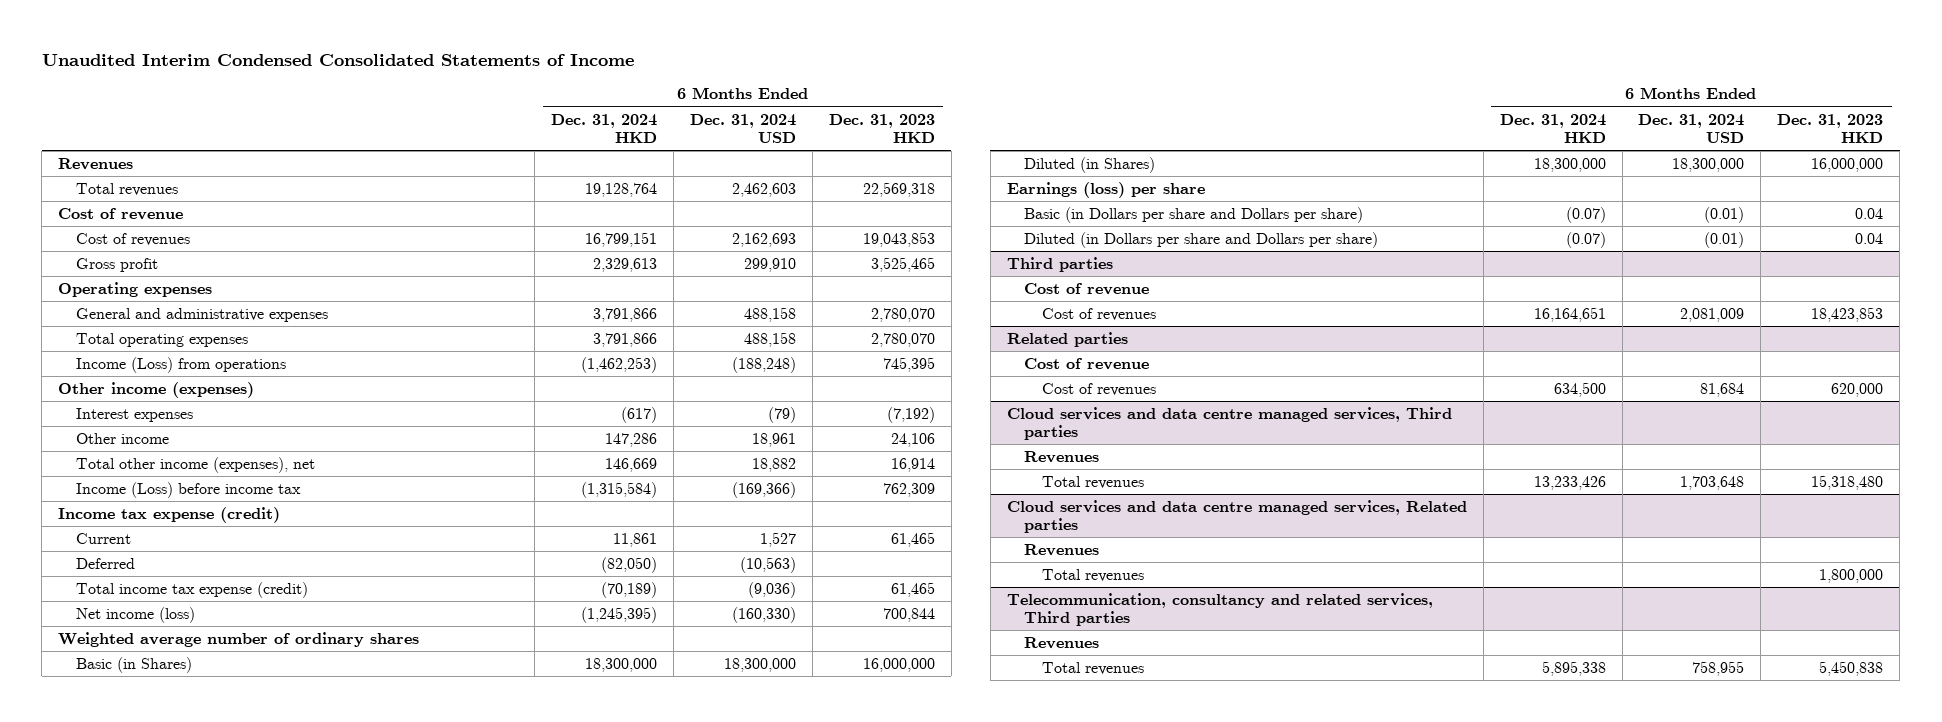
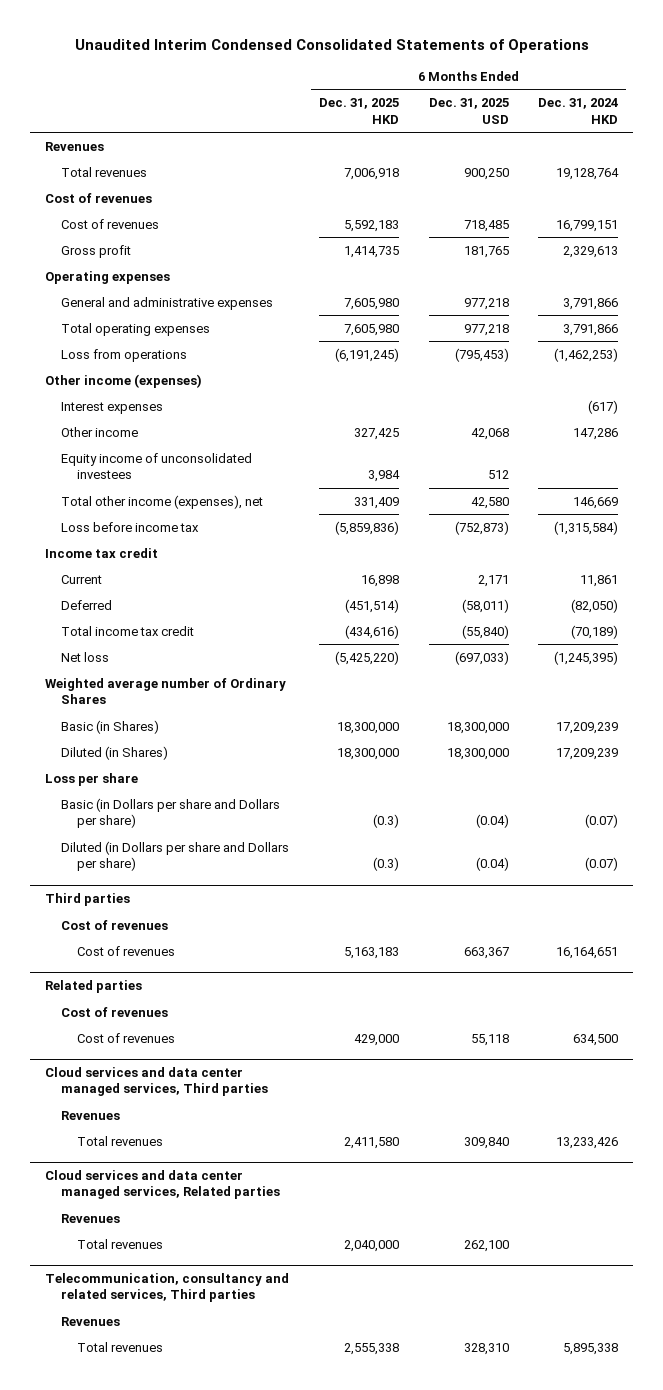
- Unaudited Interim Condensed Consolidated Statements of Income
+ Unaudited Interim Condensed Consolidated Statements of Operations
- | 6 Months Ended Dec. 31, 2024 HKD | 6 Months Ended Dec. 31, 2024 USD | 6 Months Ended Dec. 31, 2023 HKD
+ | 6 Months Ended Dec. 31, 2025 HKD | 6 Months Ended Dec. 31, 2025 USD | 6 Months Ended Dec. 31, 2024 HKD
- Cost of revenue
+ Cost of revenues
- Income (Loss) from operations | (1,462,253) | (188,248) | 745,395
+ Loss from operations | (6,191,245) | (795,453) | (1,462,253)
+ Equity income of unconsolidated investees | 3,984 | 512 |
- Income (Loss) before income tax | (1,315,584) | (169,366) | 762,309
- Income tax expense (credit)
+ Loss before income tax | (5,859,836) | (752,873) | (1,315,584)
+ Income tax credit
- Total income tax expense (credit) | (70,189) | (9,036) | 61,465
- Net income (loss) | (1,245,395) | (160,330) | 700,844
- Weighted average number of ordinary shares
- Basic (in Shares) | 18,300,000 | 18,300,000 | 16,000,000
- Diluted (in Shares) | 18,300,000 | 18,300,000 | 16,000,000
- Earnings (loss) per share
+ Total income tax credit | (434,616) | (55,840) | (70,189)
+ Net loss | (5,425,220) | (697,033) | (1,245,395)
+ Weighted average number of Ordinary Shares
+ Basic (in Shares) | 18,300,000 | 18,300,000 | 17,209,239
+ Diluted (in Shares) | 18,300,000 | 18,300,000 | 17,209,239
+ Loss per share
@ Third parties
- Cost of revenue
+ Cost of revenues
@ Related parties
- Cost of revenue
+ Cost of revenues
- Cloud services and data centre managed services, Third parties
+ Cloud services and data center managed services, Third parties
- Cloud services and data centre managed services, Related parties
+ Cloud services and data center managed services, Related parties

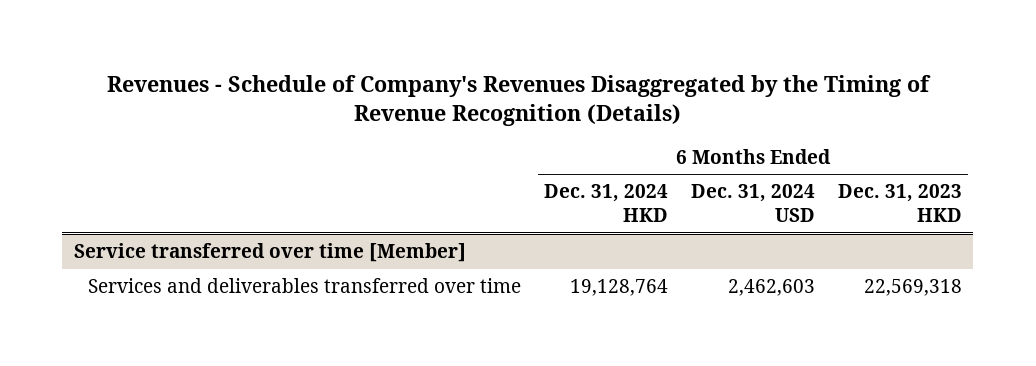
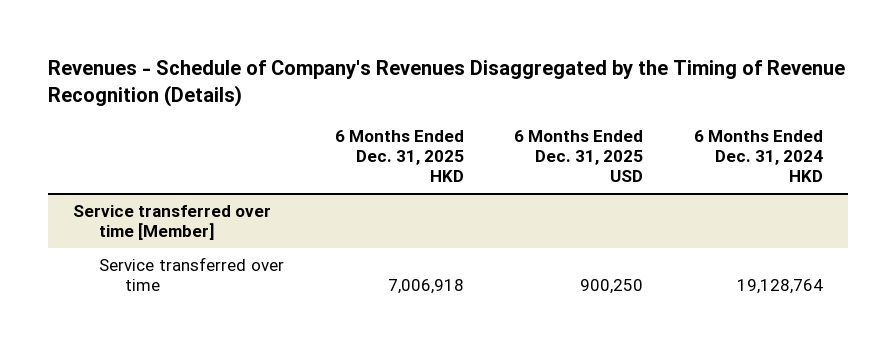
- | 6 Months Ended Dec. 31, 2024 HKD | 6 Months Ended Dec. 31, 2024 USD | 6 Months Ended Dec. 31, 2023 HKD
+ | 6 Months Ended Dec. 31, 2025 HKD | 6 Months Ended Dec. 31, 2025 USD | 6 Months Ended Dec. 31, 2024 HKD
@ Service transferred over time [Member]
- Services and deliverables transferred over time | 19,128,764 | 2,462,603 | 22,569,318
+ Service transferred over time | 7,006,918 | 900,250 | 19,128,764

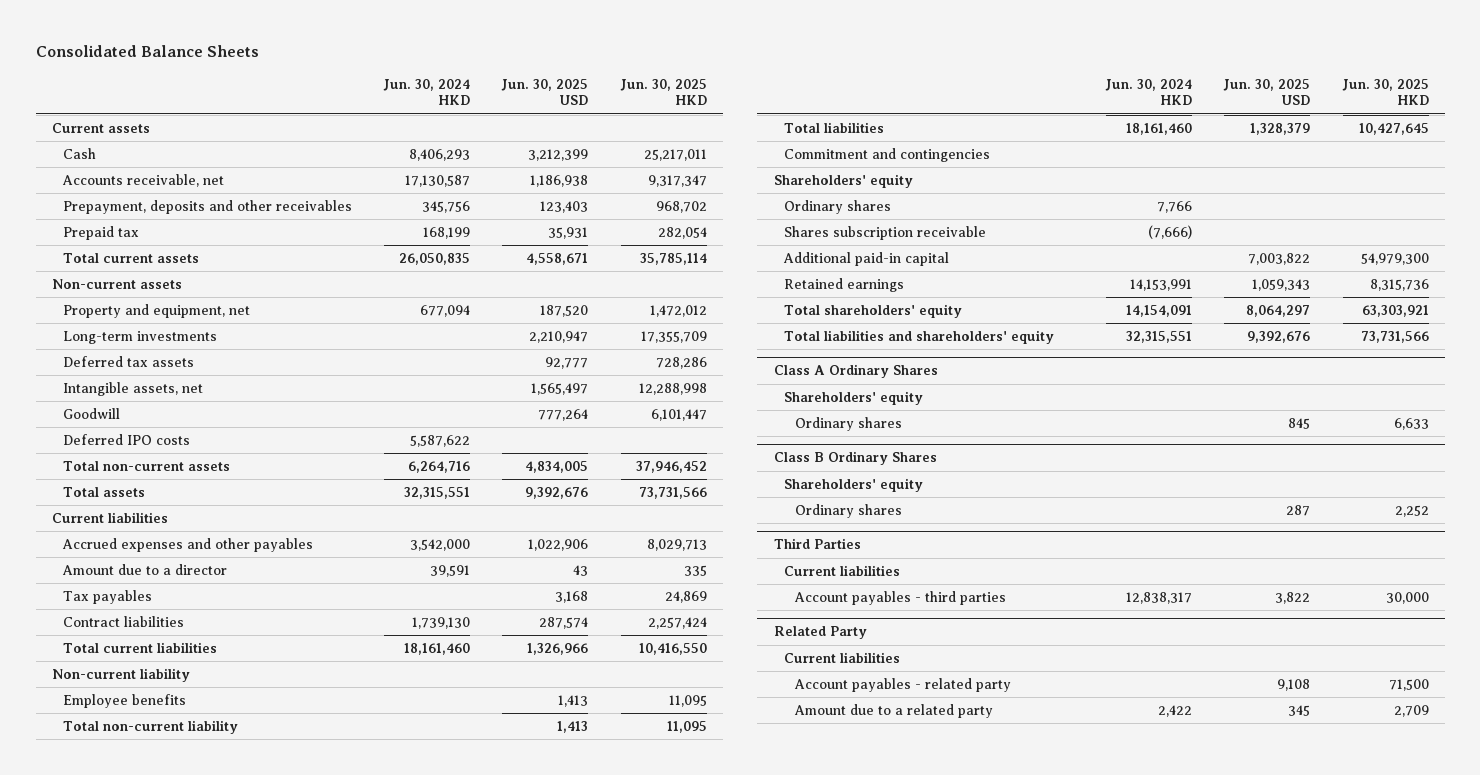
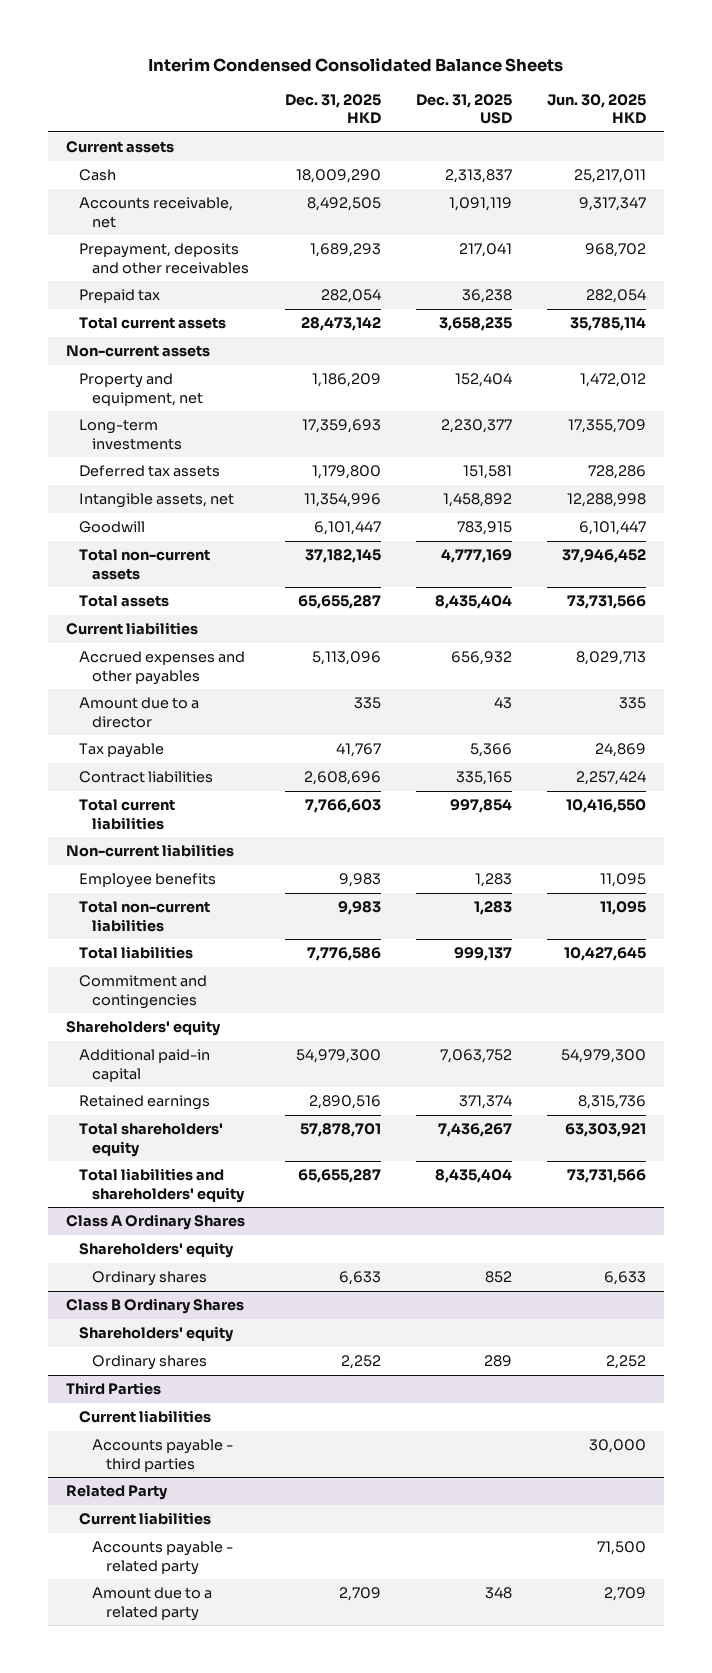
- Consolidated Balance Sheets
+ Interim Condensed Consolidated Balance Sheets
- | Jun. 30, 2024 HKD | Jun. 30, 2025 USD | Jun. 30, 2025 HKD
+ | Dec. 31, 2025 HKD | Dec. 31, 2025 USD | Jun. 30, 2025 HKD
- Deferred IPO costs | 5,587,622 | |
- Tax payables | | 3,168 | 24,869
+ Tax payable | 41,767 | 5,366 | 24,869
- Non-current liability
+ Non-current liabilities
- Total non-current liability | | 1,413 | 11,095
+ Total non-current liabilities | 9,983 | 1,283 | 11,095
- Ordinary shares | 7,766 | |
- Shares subscription receivable | (7,666) | |
@ Third Parties
- Account payables - third parties | 12,838,317 | 3,822 | 30,000
+ Accounts payable - third parties | | | 30,000
@ Related Party
- Account payables - related party | | 9,108 | 71,500
+ Accounts payable - related party | | | 71,500

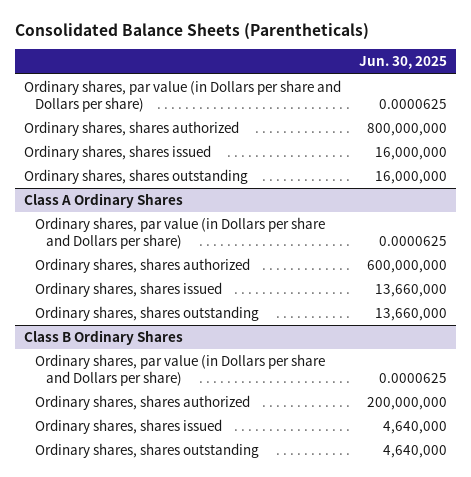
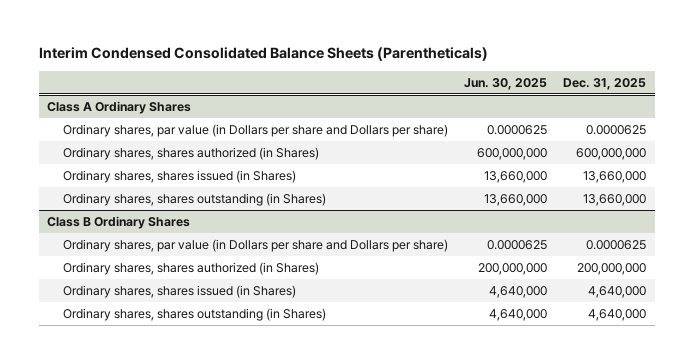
- Consolidated Balance Sheets (Parentheticals)
+ Interim Condensed Consolidated Balance Sheets (Parentheticals)
- | Jun. 30, 2025
+ | Jun. 30, 2025 | Dec. 31, 2025
- Ordinary shares, par value (in Dollars per share and Dollars per share) | 0.0000625
- Ordinary shares, shares authorized | 800,000,000
- Ordinary shares, shares issued | 16,000,000
- Ordinary shares, shares outstanding | 16,000,000
@ Class A Ordinary Shares
- Ordinary shares, shares authorized | 600,000,000
- Ordinary shares, shares issued | 13,660,000
- Ordinary shares, shares outstanding | 13,660,000
+ Ordinary shares, shares authorized (in Shares) | 600,000,000 | 600,000,000
+ Ordinary shares, shares issued (in Shares) | 13,660,000 | 13,660,000
+ Ordinary shares, shares outstanding (in Shares) | 13,660,000 | 13,660,000
@ Class B Ordinary Shares
- Ordinary shares, shares authorized | 200,000,000
- Ordinary shares, shares issued | 4,640,000
- Ordinary shares, shares outstanding | 4,640,000
+ Ordinary shares, shares authorized (in Shares) | 200,000,000 | 200,000,000
+ Ordinary shares, shares issued (in Shares) | 4,640,000 | 4,640,000
+ Ordinary shares, shares outstanding (in Shares) | 4,640,000 | 4,640,000

